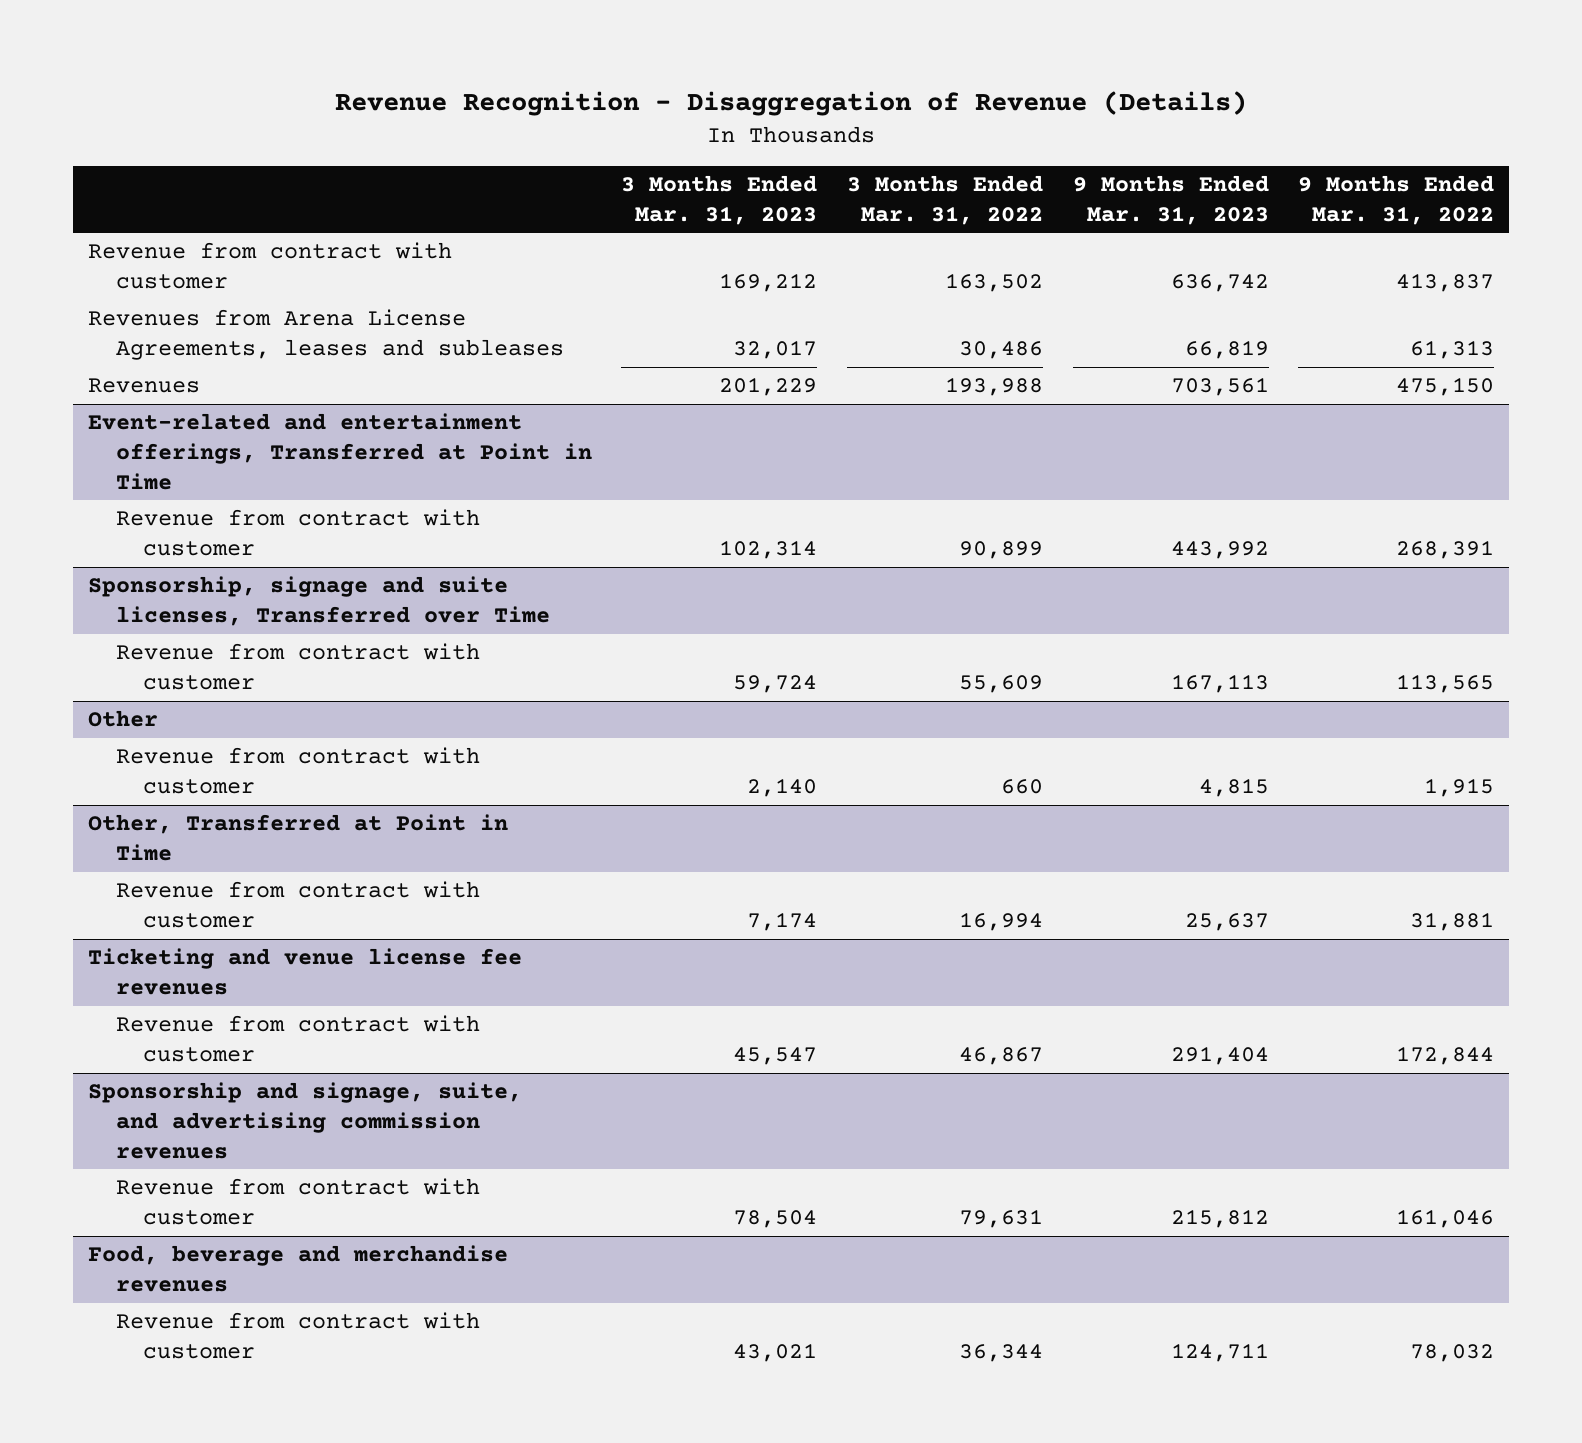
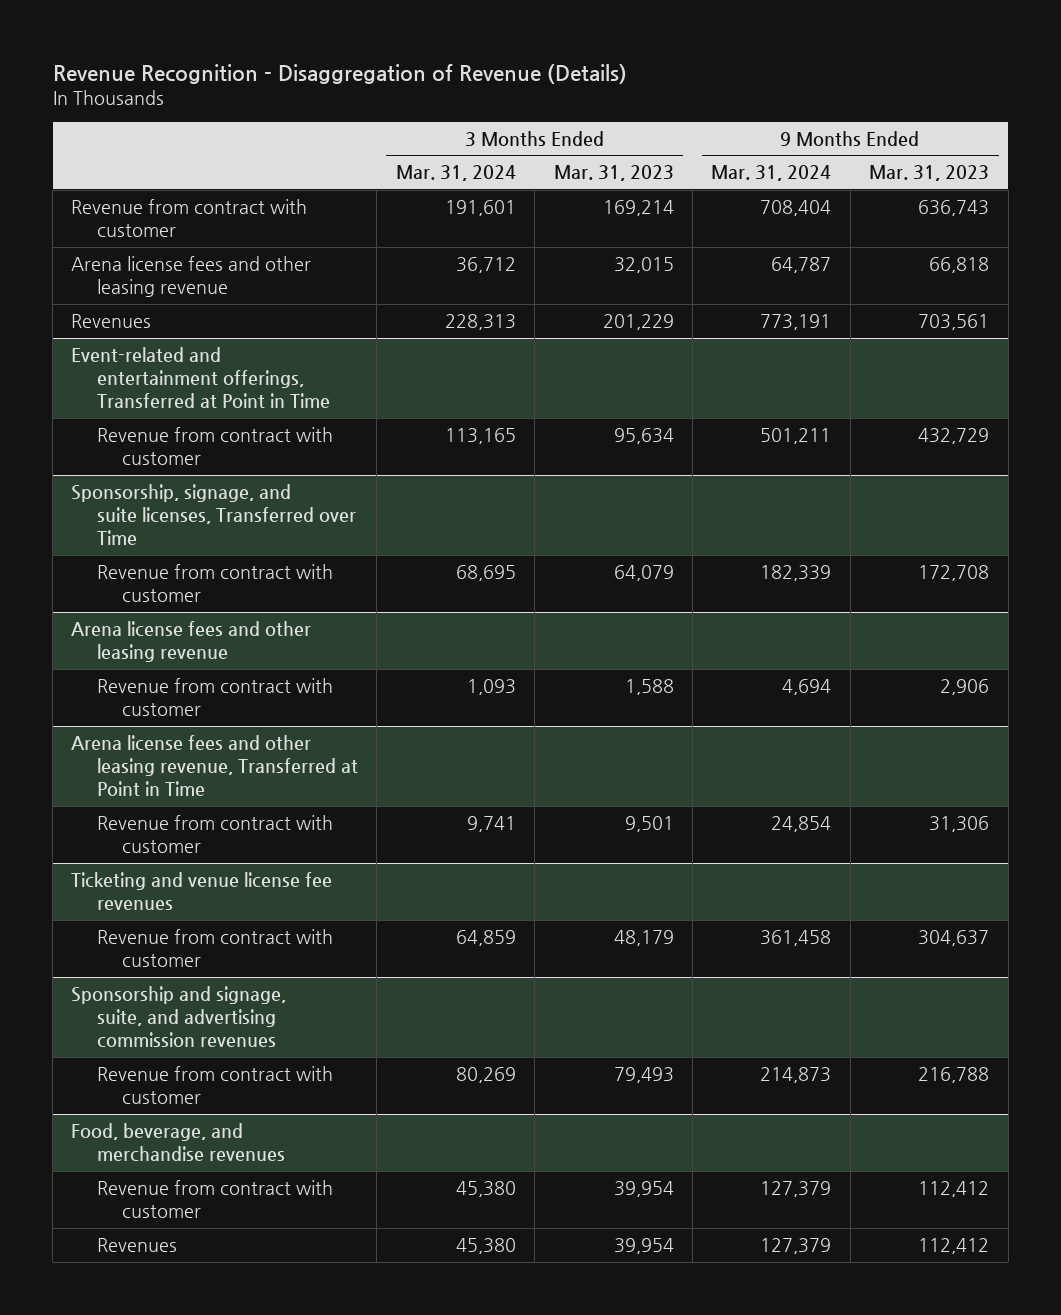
- | 3 Months Ended Mar. 31, 2023 | 3 Months Ended Mar. 31, 2022 | 9 Months Ended Mar. 31, 2023 | 9 Months Ended Mar. 31, 2022
+ | 3 Months Ended Mar. 31, 2024 | 3 Months Ended Mar. 31, 2023 | 9 Months Ended Mar. 31, 2024 | 9 Months Ended Mar. 31, 2023
- Revenue from contract with customer | 169,212 | 163,502 | 636,742 | 413,837
- Revenues from Arena License Agreements, leases and subleases | 32,017 | 30,486 | 66,819 | 61,313
+ Revenue from contract with customer | 191,601 | 169,214 | 708,404 | 636,743
+ Arena license fees and other leasing revenue | 36,712 | 32,015 | 64,787 | 66,818
@ Event-related and entertainment offerings, Transferred at Point in Time
- Revenue from contract with customer | 102,314 | 90,899 | 443,992 | 268,391
- Sponsorship, signage and suite licenses, Transferred over Time
- Revenue from contract with customer | 59,724 | 55,609 | 167,113 | 113,565
- Other
- Revenue from contract with customer | 2,140 | 660 | 4,815 | 1,915
- Other, Transferred at Point in Time
- Revenue from contract with customer | 7,174 | 16,994 | 25,637 | 31,881
@ Event-related and entertainment offerings, Transferred at Point in Time
+ Revenue from contract with customer | 113,165 | 95,634 | 501,211 | 432,729
+ Sponsorship, signage, and suite licenses, Transferred over Time
+ Revenue from contract with customer | 68,695 | 64,079 | 182,339 | 172,708
+ Arena license fees and other leasing revenue
+ Revenue from contract with customer | 1,093 | 1,588 | 4,694 | 2,906
+ Arena license fees and other leasing revenue, Transferred at Point in Time
+ Revenue from contract with customer | 9,741 | 9,501 | 24,854 | 31,306
@ Ticketing and venue license fee revenues
- Revenue from contract with customer | 45,547 | 46,867 | 291,404 | 172,844
+ Revenue from contract with customer | 64,859 | 48,179 | 361,458 | 304,637
@ Sponsorship and signage, suite, and advertising commission revenues
- Revenue from contract with customer | 78,504 | 79,631 | 215,812 | 161,046
- Food, beverage and merchandise revenues
- Revenue from contract with customer | 43,021 | 36,344 | 124,711 | 78,032
@ Sponsorship and signage, suite, and advertising commission revenues
+ Revenue from contract with customer | 80,269 | 79,493 | 214,873 | 216,788
+ Food, beverage, and merchandise revenues
+ Revenue from contract with customer | 45,380 | 39,954 | 127,379 | 112,412
+ Revenues | 45,380 | 39,954 | 127,379 | 112,412

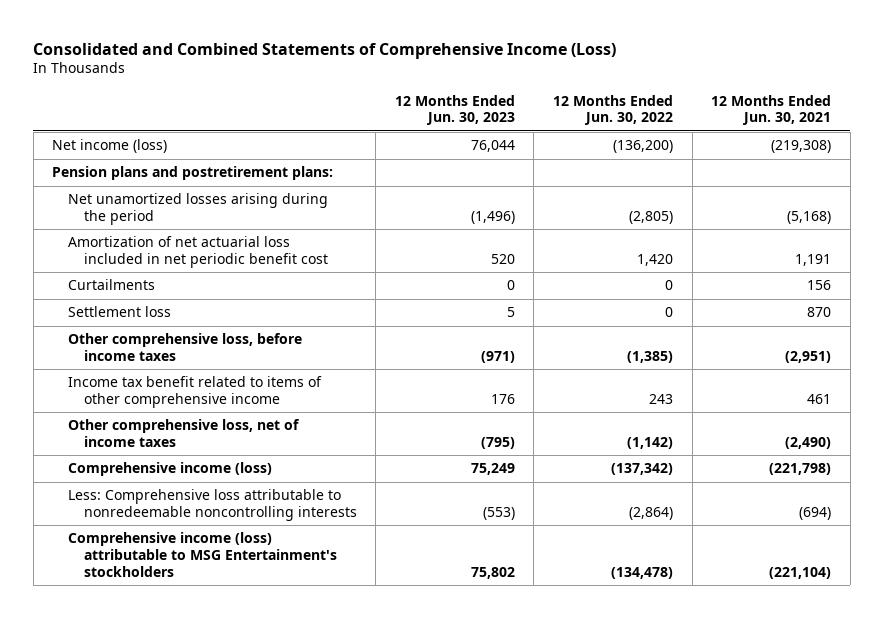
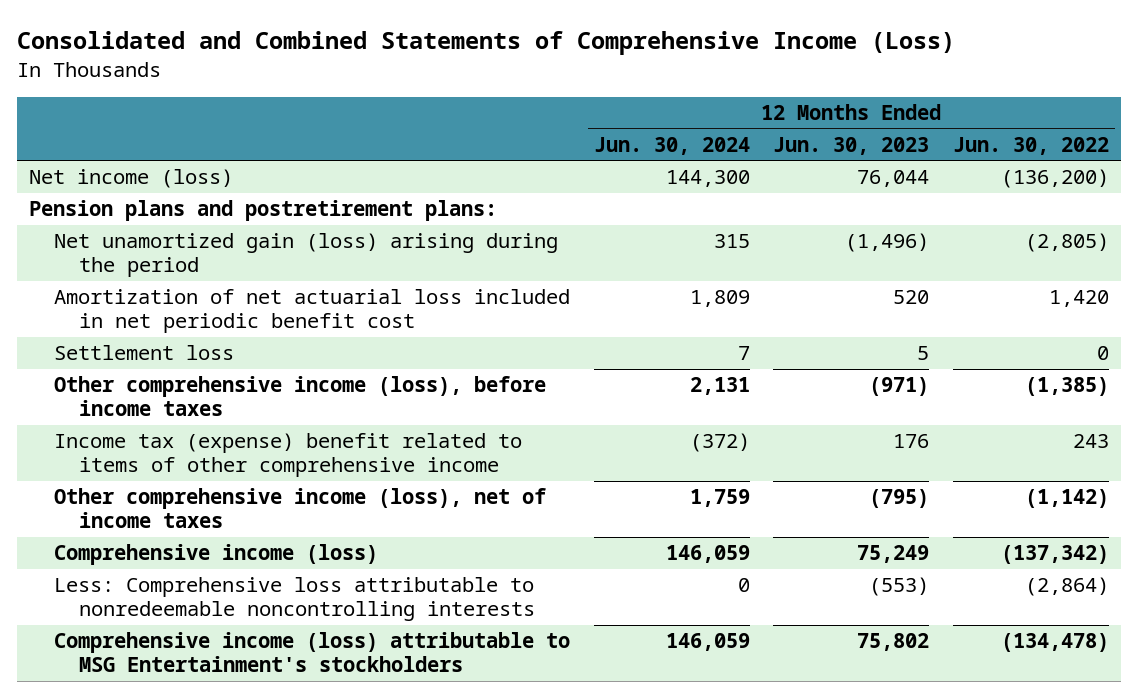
- | 12 Months Ended Jun. 30, 2023 | 12 Months Ended Jun. 30, 2022 | 12 Months Ended Jun. 30, 2021
+ | 12 Months Ended Jun. 30, 2024 | 12 Months Ended Jun. 30, 2023 | 12 Months Ended Jun. 30, 2022
- Net unamortized losses arising during the period | (1,496) | (2,805) | (5,168)
+ Net unamortized gain (loss) arising during the period | 315 | (1,496) | (2,805)
- Curtailments | 0 | 0 | 156
- Other comprehensive loss, before income taxes | (971) | (1,385) | (2,951)
- Income tax benefit related to items of other comprehensive income | 176 | 243 | 461
- Other comprehensive loss, net of income taxes | (795) | (1,142) | (2,490)
+ Other comprehensive income (loss), before income taxes | 2,131 | (971) | (1,385)
+ Income tax (expense) benefit related to items of other comprehensive income | (372) | 176 | 243
+ Other comprehensive income (loss), net of income taxes | 1,759 | (795) | (1,142)

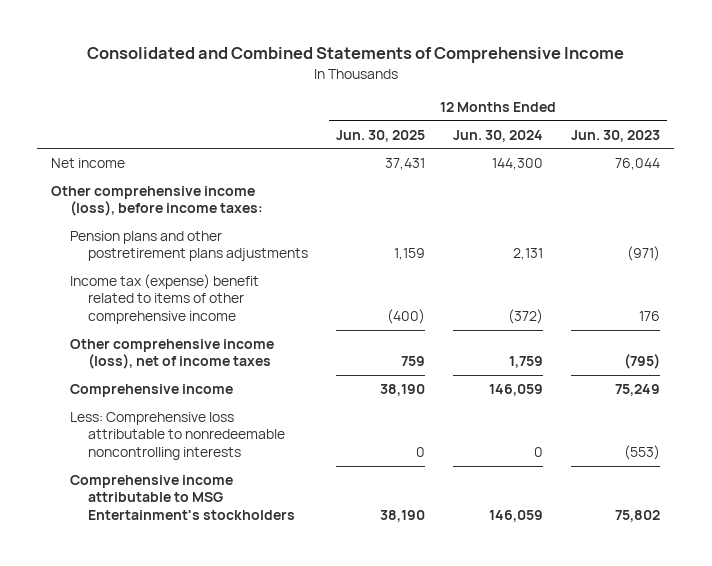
- Consolidated and Combined Statements of Comprehensive Income (Loss)
+ Consolidated and Combined Statements of Comprehensive Income
- | 12 Months Ended Jun. 30, 2024 | 12 Months Ended Jun. 30, 2023 | 12 Months Ended Jun. 30, 2022
+ | 12 Months Ended Jun. 30, 2025 | 12 Months Ended Jun. 30, 2024 | 12 Months Ended Jun. 30, 2023
- Net income (loss) | 144,300 | 76,044 | (136,200)
- Pension plans and postretirement plans:
- Net unamortized gain (loss) arising during the period | 315 | (1,496) | (2,805)
- Amortization of net actuarial loss included in net periodic benefit cost | 1,809 | 520 | 1,420
- Settlement loss | 7 | 5 | 0
- Other comprehensive income (loss), before income taxes | 2,131 | (971) | (1,385)
+ Net income | 37,431 | 144,300 | 76,044
+ Other comprehensive income (loss), before income taxes:
+ Pension plans and other postretirement plans adjustments | 1,159 | 2,131 | (971)
- Comprehensive income (loss) | 146,059 | 75,249 | (137,342)
+ Comprehensive income | 38,190 | 146,059 | 75,249
- Comprehensive income (loss) attributable to MSG Entertainment's stockholders | 146,059 | 75,802 | (134,478)
+ Comprehensive income attributable to MSG Entertainment's stockholders | 38,190 | 146,059 | 75,802

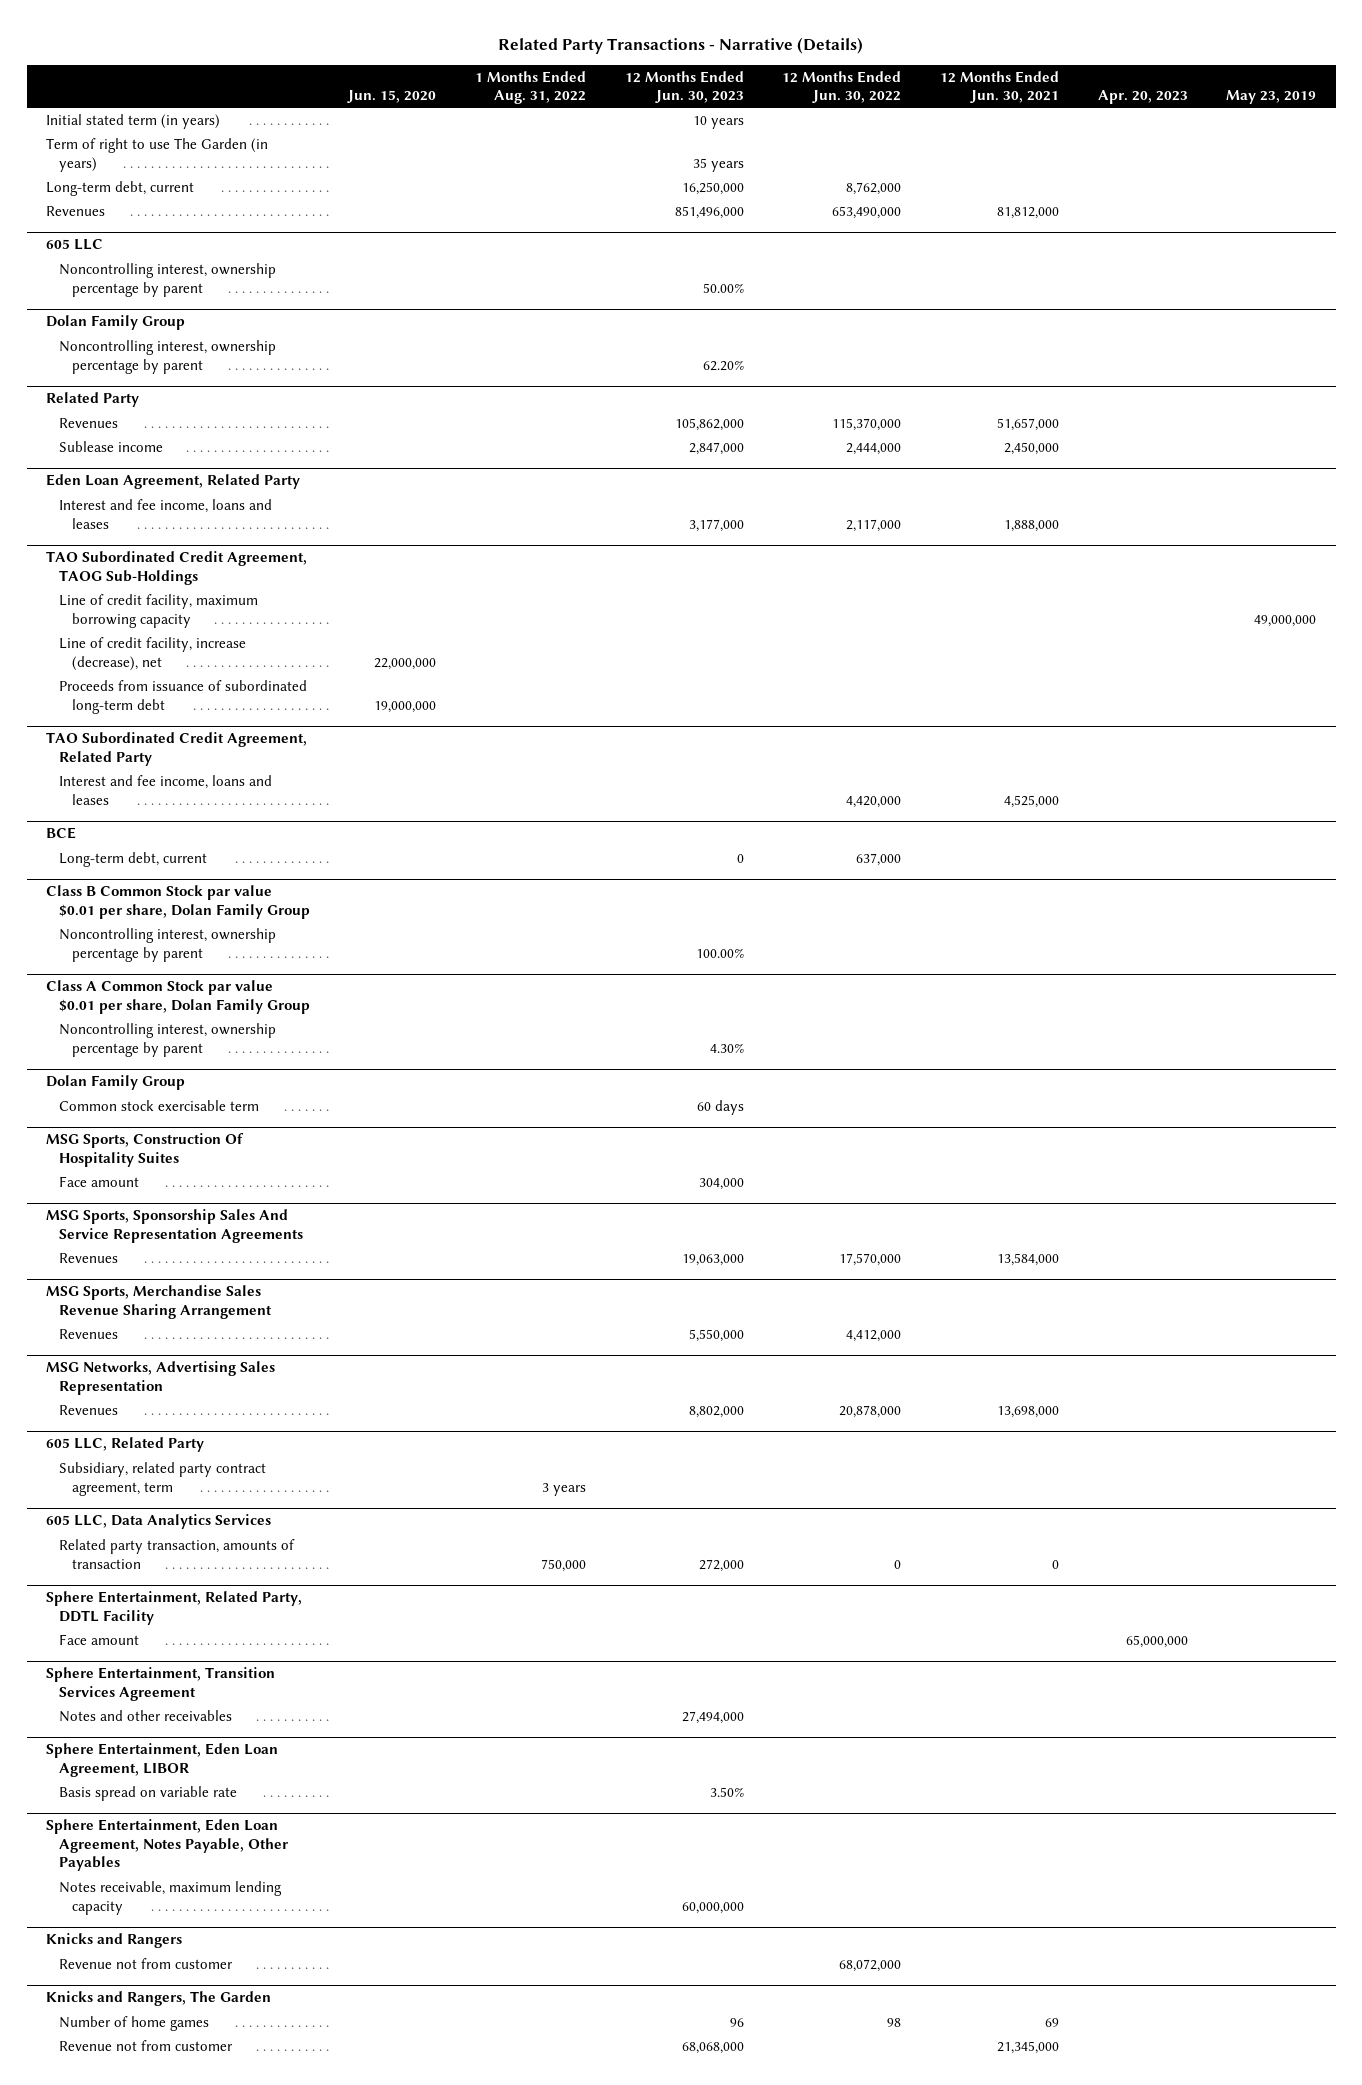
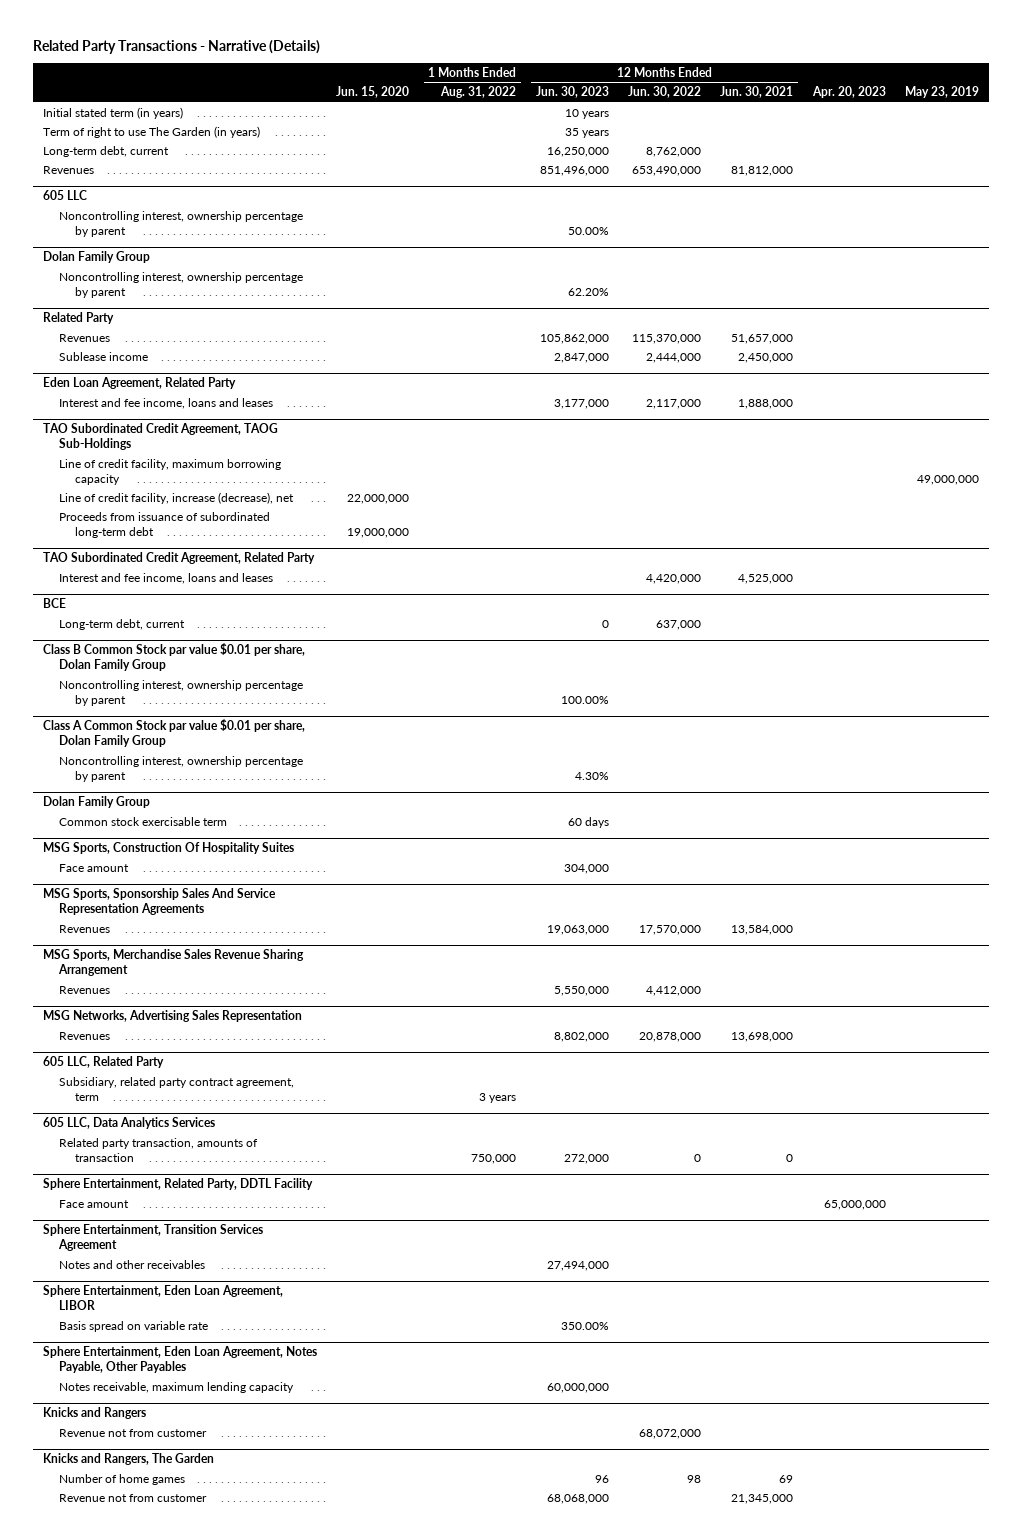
@ Sphere Entertainment, Eden Loan Agreement, LIBOR
- Basis spread on variable rate | | | 3.50% | | | |
+ Basis spread on variable rate | | | 350.00% | | | |

